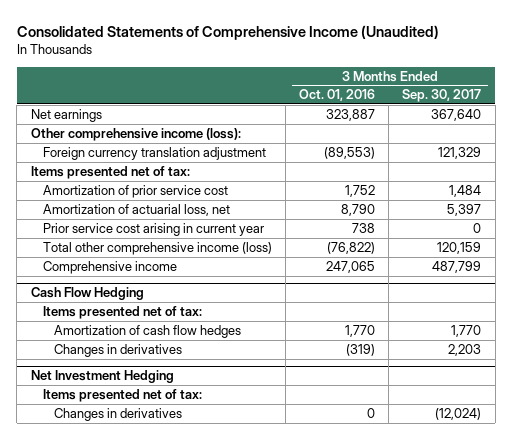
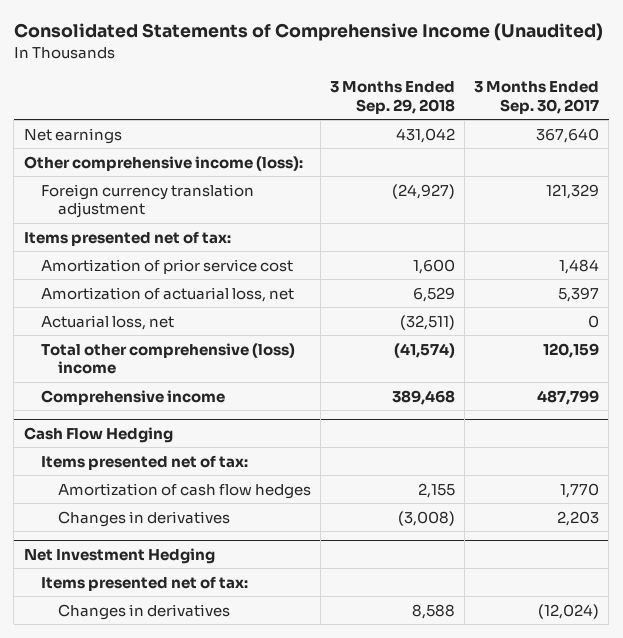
- | 3 Months Ended Oct. 01, 2016 | 3 Months Ended Sep. 30, 2017
+ | 3 Months Ended Sep. 29, 2018 | 3 Months Ended Sep. 30, 2017
- Prior service cost arising in current year | 738 | 0
- Total other comprehensive income (loss) | (76,822) | 120,159
+ Actuarial loss, net | (32,511) | 0
+ Total other comprehensive (loss) income | (41,574) | 120,159

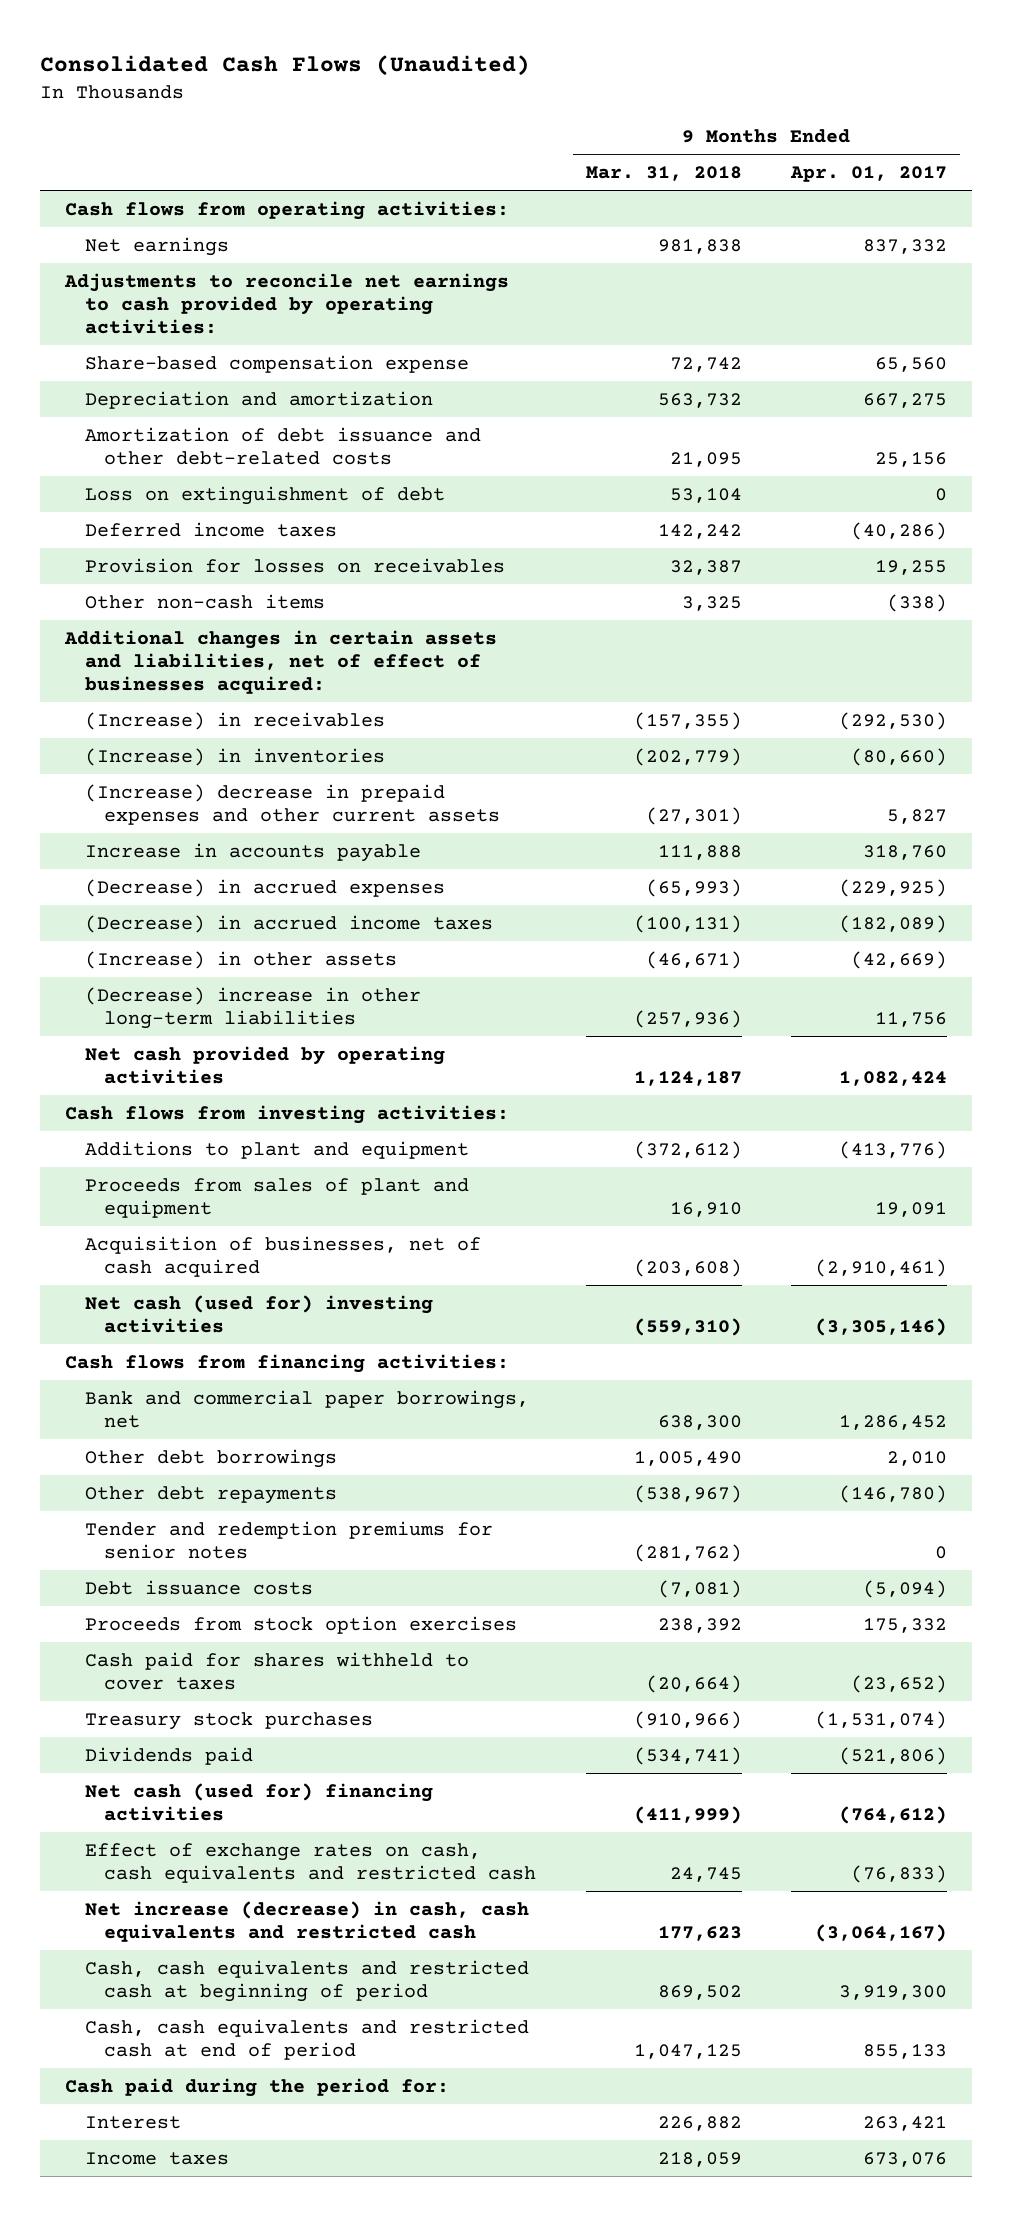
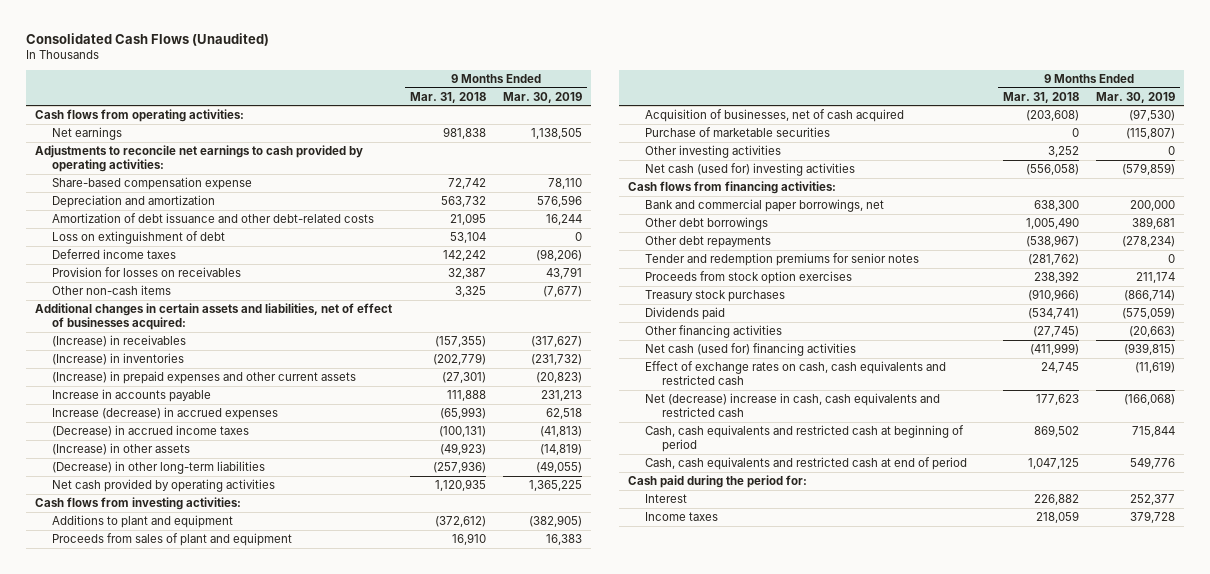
- | 9 Months Ended Mar. 31, 2018 | 9 Months Ended Apr. 01, 2017
+ | 9 Months Ended Mar. 31, 2018 | 9 Months Ended Mar. 30, 2019
- (Increase) decrease in prepaid expenses and other current assets | (27,301) | 5,827
+ (Increase) in prepaid expenses and other current assets | (27,301) | (20,823)
- (Decrease) in accrued expenses | (65,993) | (229,925)
+ Increase (decrease) in accrued expenses | (65,993) | 62,518
- (Increase) in other assets | (46,671) | (42,669)
- (Decrease) increase in other long-term liabilities | (257,936) | 11,756
- Net cash provided by operating activities | 1,124,187 | 1,082,424
+ (Increase) in other assets | (49,923) | (14,819)
+ (Decrease) in other long-term liabilities | (257,936) | (49,055)
+ Net cash provided by operating activities | 1,120,935 | 1,365,225
- Net cash (used for) investing activities | (559,310) | (3,305,146)
+ Purchase of marketable securities | 0 | (115,807)
+ Other investing activities | 3,252 | 0
+ Net cash (used for) investing activities | (556,058) | (579,859)
- Debt issuance costs | (7,081) | (5,094)
- Cash paid for shares withheld to cover taxes | (20,664) | (23,652)
+ Other financing activities | (27,745) | (20,663)
- Net increase (decrease) in cash, cash equivalents and restricted cash | 177,623 | (3,064,167)
+ Net (decrease) increase in cash, cash equivalents and restricted cash | 177,623 | (166,068)

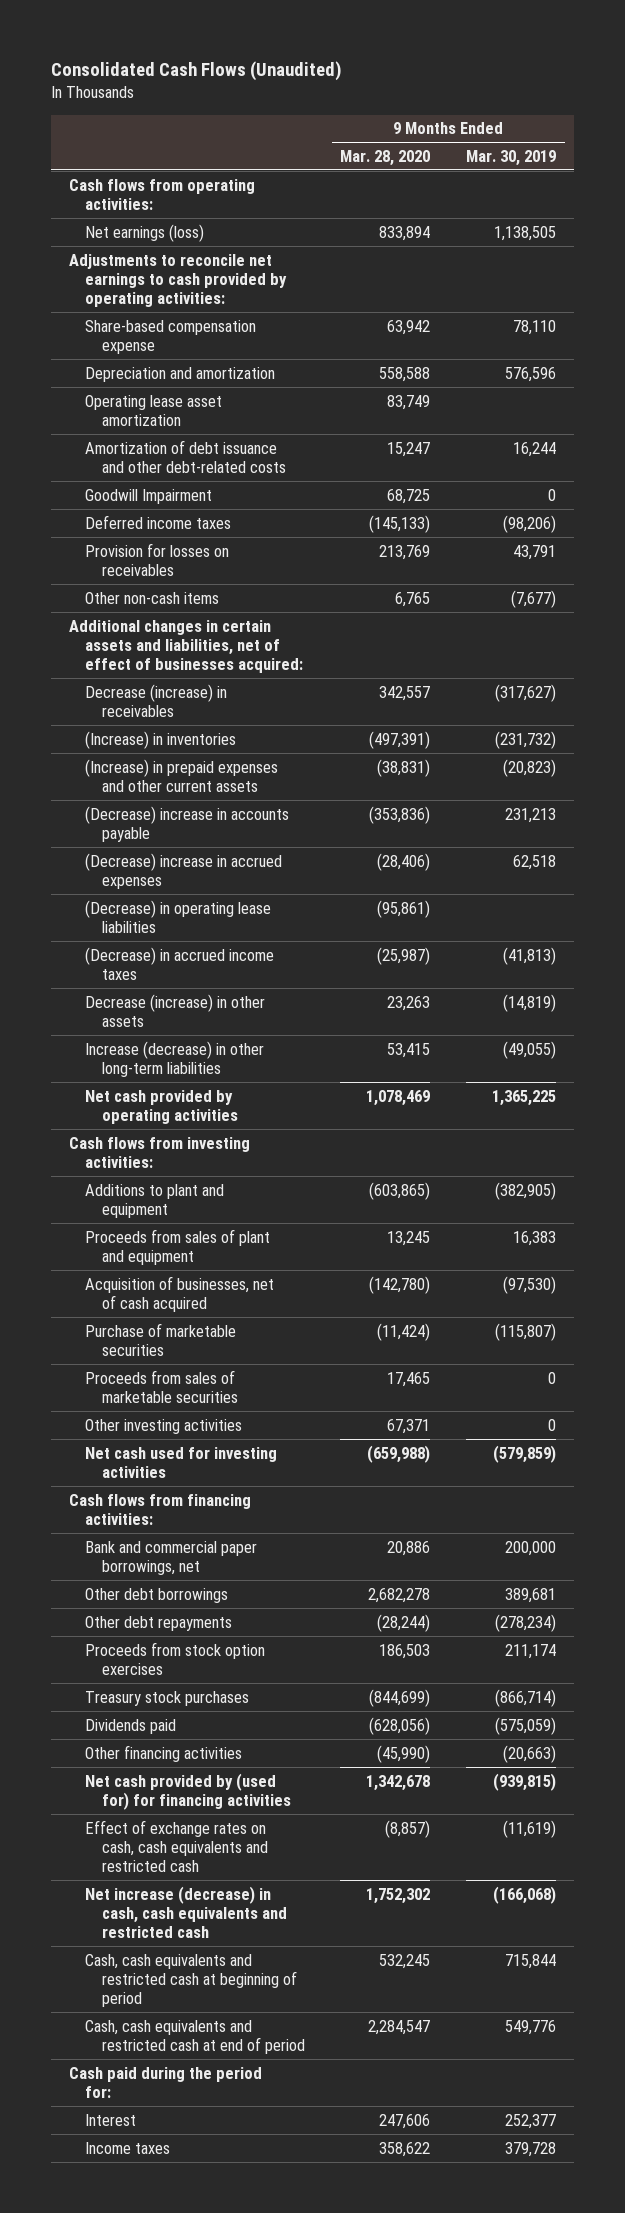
- | 9 Months Ended Mar. 31, 2018 | 9 Months Ended Mar. 30, 2019
+ | 9 Months Ended Mar. 28, 2020 | 9 Months Ended Mar. 30, 2019
- Net earnings | 981,838 | 1,138,505
+ Net earnings (loss) | 833,894 | 1,138,505
+ Operating lease asset amortization | 83,749 |
- Loss on extinguishment of debt | 53,104 | 0
+ Goodwill Impairment | 68,725 | 0
- (Increase) in receivables | (157,355) | (317,627)
+ Decrease (increase) in receivables | 342,557 | (317,627)
- Increase in accounts payable | 111,888 | 231,213
- Increase (decrease) in accrued expenses | (65,993) | 62,518
+ (Decrease) increase in accounts payable | (353,836) | 231,213
+ (Decrease) increase in accrued expenses | (28,406) | 62,518
+ (Decrease) in operating lease liabilities | (95,861) |
- (Increase) in other assets | (49,923) | (14,819)
- (Decrease) in other long-term liabilities | (257,936) | (49,055)
+ Decrease (increase) in other assets | 23,263 | (14,819)
+ Increase (decrease) in other long-term liabilities | 53,415 | (49,055)
+ Proceeds from sales of marketable securities | 17,465 | 0
- Net cash (used for) investing activities | (556,058) | (579,859)
+ Net cash used for investing activities | (659,988) | (579,859)
- Tender and redemption premiums for senior notes | (281,762) | 0
- Net cash (used for) financing activities | (411,999) | (939,815)
+ Net cash provided by (used for) for financing activities | 1,342,678 | (939,815)
- Net (decrease) increase in cash, cash equivalents and restricted cash | 177,623 | (166,068)
+ Net increase (decrease) in cash, cash equivalents and restricted cash | 1,752,302 | (166,068)

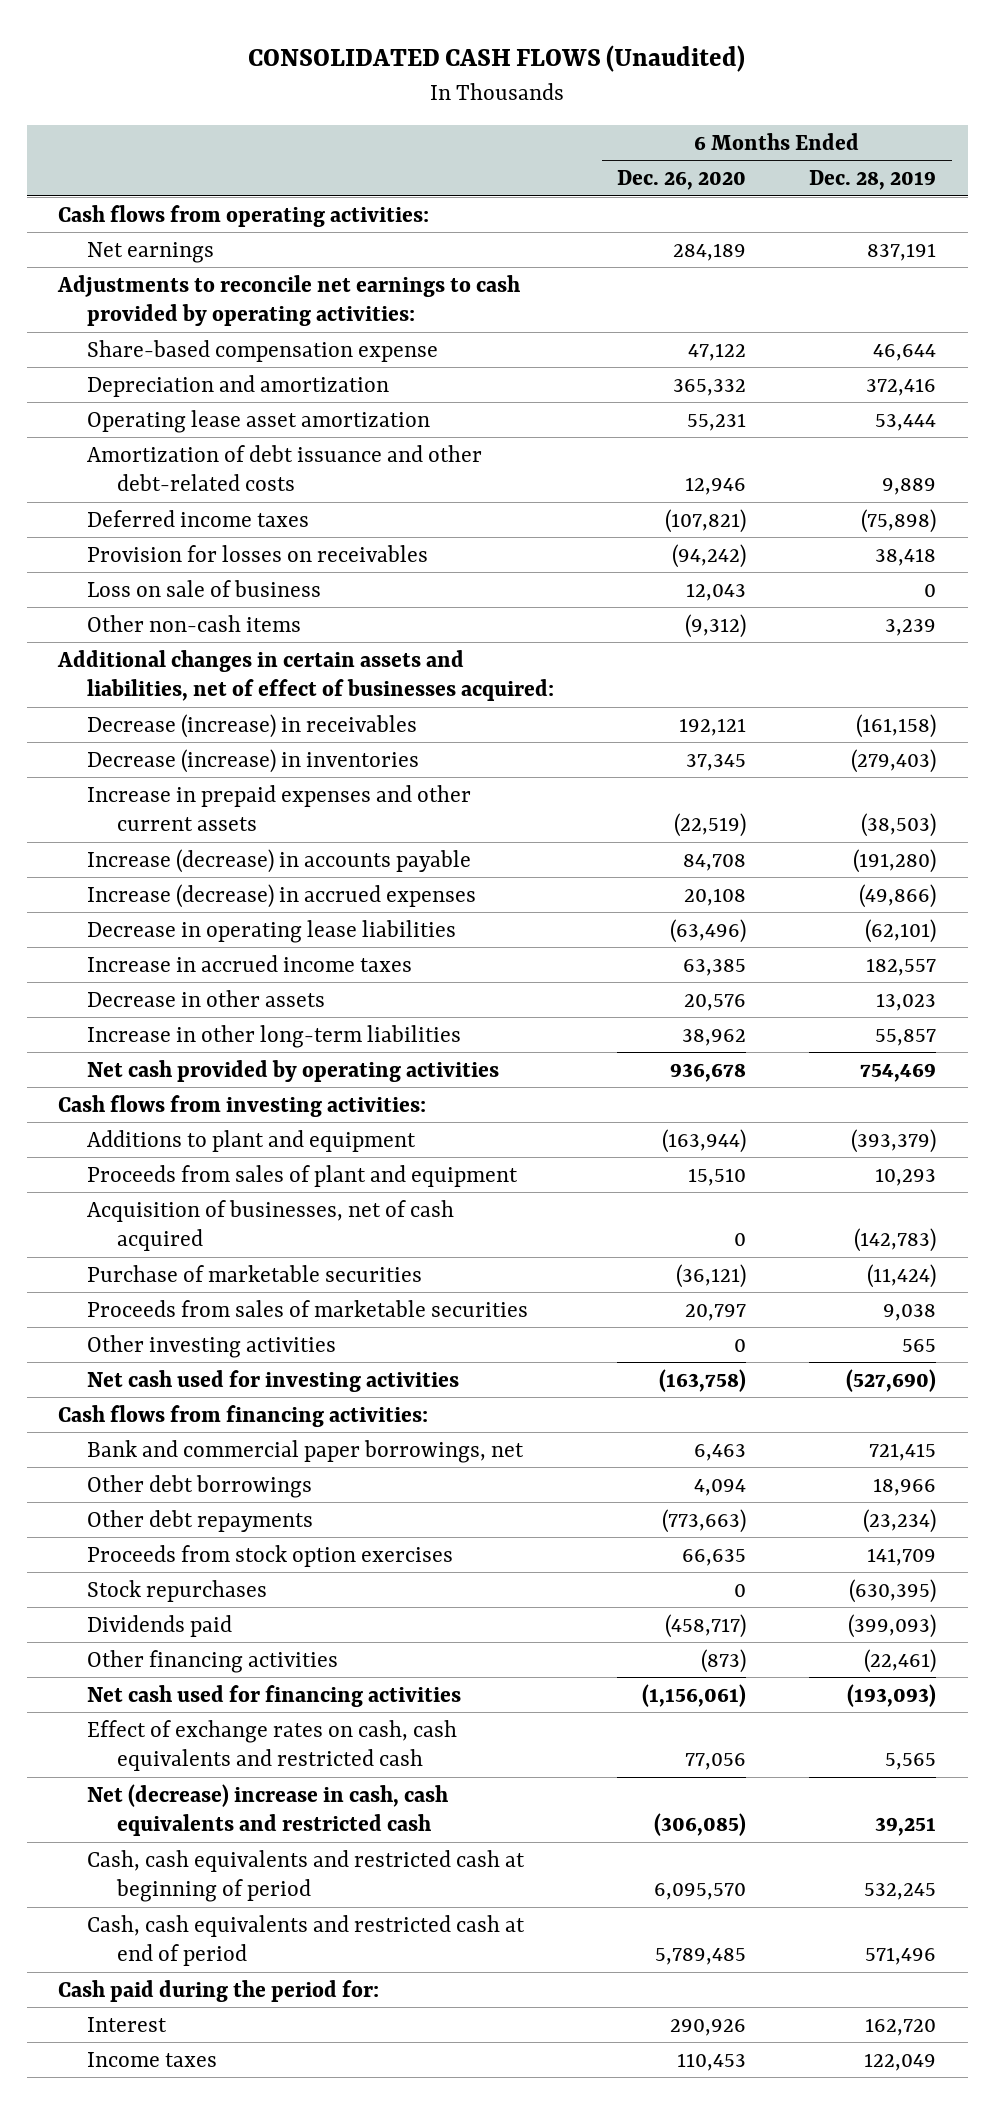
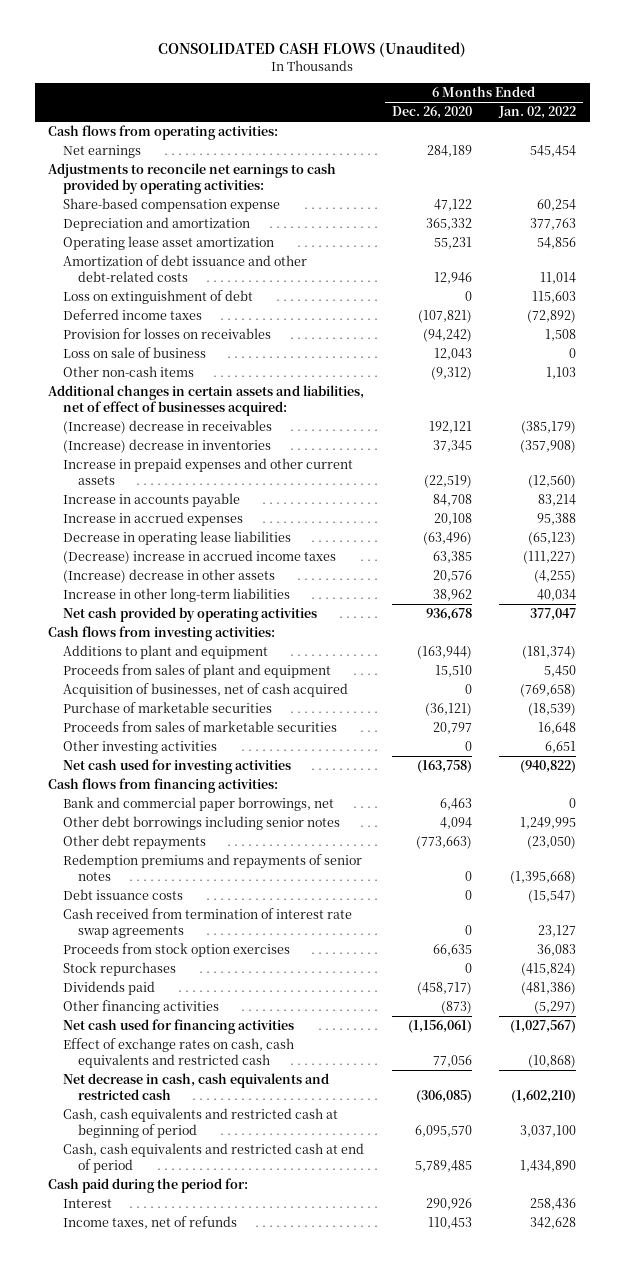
- | 6 Months Ended Dec. 26, 2020 | 6 Months Ended Dec. 28, 2019
+ | 6 Months Ended Dec. 26, 2020 | 6 Months Ended Jan. 02, 2022
+ Loss on extinguishment of debt | 0 | 115,603
- Decrease (increase) in receivables | 192,121 | (161,158)
- Decrease (increase) in inventories | 37,345 | (279,403)
+ (Increase) decrease in receivables | 192,121 | (385,179)
+ (Increase) decrease in inventories | 37,345 | (357,908)
- Increase (decrease) in accounts payable | 84,708 | (191,280)
- Increase (decrease) in accrued expenses | 20,108 | (49,866)
+ Increase in accounts payable | 84,708 | 83,214
+ Increase in accrued expenses | 20,108 | 95,388
- Increase in accrued income taxes | 63,385 | 182,557
- Decrease in other assets | 20,576 | 13,023
+ (Decrease) increase in accrued income taxes | 63,385 | (111,227)
+ (Increase) decrease in other assets | 20,576 | (4,255)
- Other debt borrowings | 4,094 | 18,966
+ Other debt borrowings including senior notes | 4,094 | 1,249,995
+ Redemption premiums and repayments of senior notes | 0 | (1,395,668)
+ Debt issuance costs | 0 | (15,547)
+ Cash received from termination of interest rate swap agreements | 0 | 23,127
- Net (decrease) increase in cash, cash equivalents and restricted cash | (306,085) | 39,251
+ Net decrease in cash, cash equivalents and restricted cash | (306,085) | (1,602,210)
- Income taxes | 110,453 | 122,049
+ Income taxes, net of refunds | 110,453 | 342,628

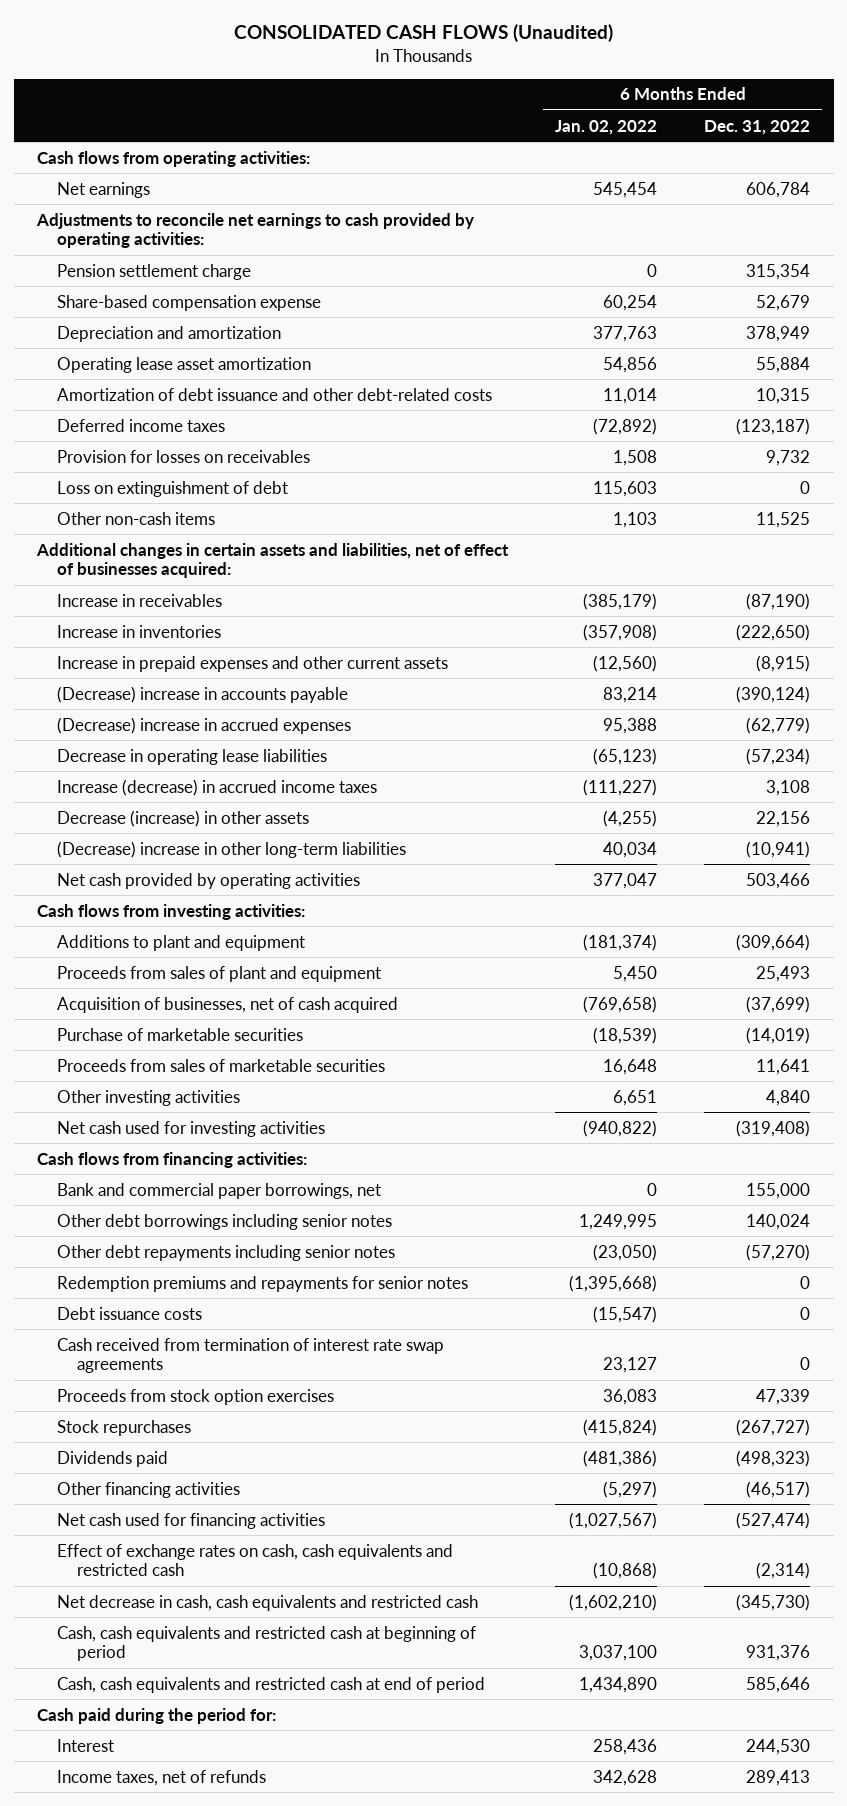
- | 6 Months Ended Dec. 26, 2020 | 6 Months Ended Jan. 02, 2022
+ | 6 Months Ended Jan. 02, 2022 | 6 Months Ended Dec. 31, 2022
+ Pension settlement charge | 0 | 315,354
- Loss on sale of business | 12,043 | 0
moved down: Loss on extinguishment of debt | 115,603 | 0
- (Increase) decrease in receivables | 192,121 | (385,179)
- (Increase) decrease in inventories | 37,345 | (357,908)
+ Increase in receivables | (385,179) | (87,190)
+ Increase in inventories | (357,908) | (222,650)
- Increase in accounts payable | 84,708 | 83,214
- Increase in accrued expenses | 20,108 | 95,388
+ (Decrease) increase in accounts payable | 83,214 | (390,124)
+ (Decrease) increase in accrued expenses | 95,388 | (62,779)
- (Decrease) increase in accrued income taxes | 63,385 | (111,227)
- (Increase) decrease in other assets | 20,576 | (4,255)
- Increase in other long-term liabilities | 38,962 | 40,034
+ Increase (decrease) in accrued income taxes | (111,227) | 3,108
+ Decrease (increase) in other assets | (4,255) | 22,156
+ (Decrease) increase in other long-term liabilities | 40,034 | (10,941)
- Other debt repayments | (773,663) | (23,050)
- Redemption premiums and repayments of senior notes | 0 | (1,395,668)
+ Other debt repayments including senior notes | (23,050) | (57,270)
+ Redemption premiums and repayments for senior notes | (1,395,668) | 0

